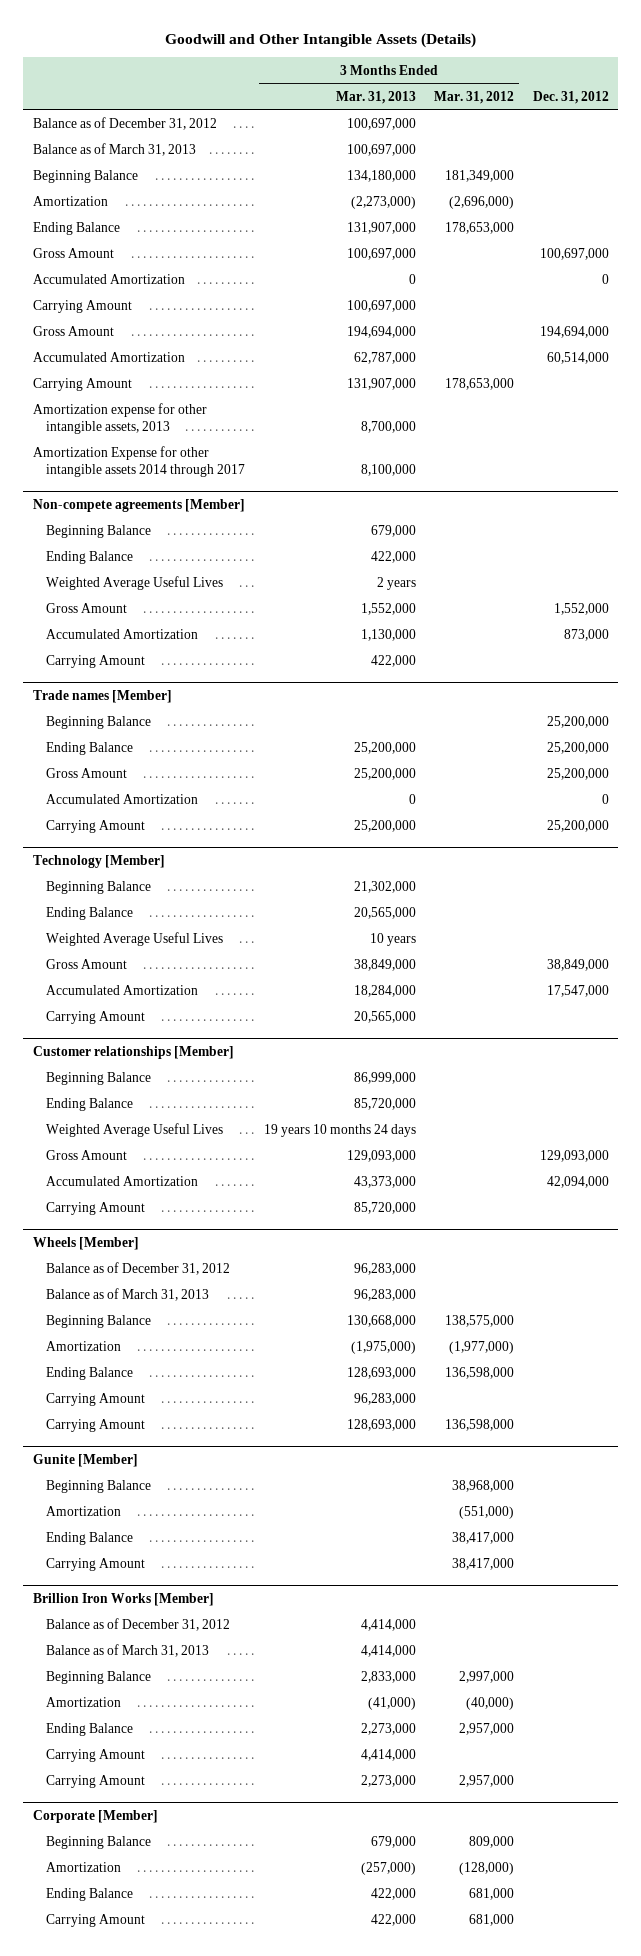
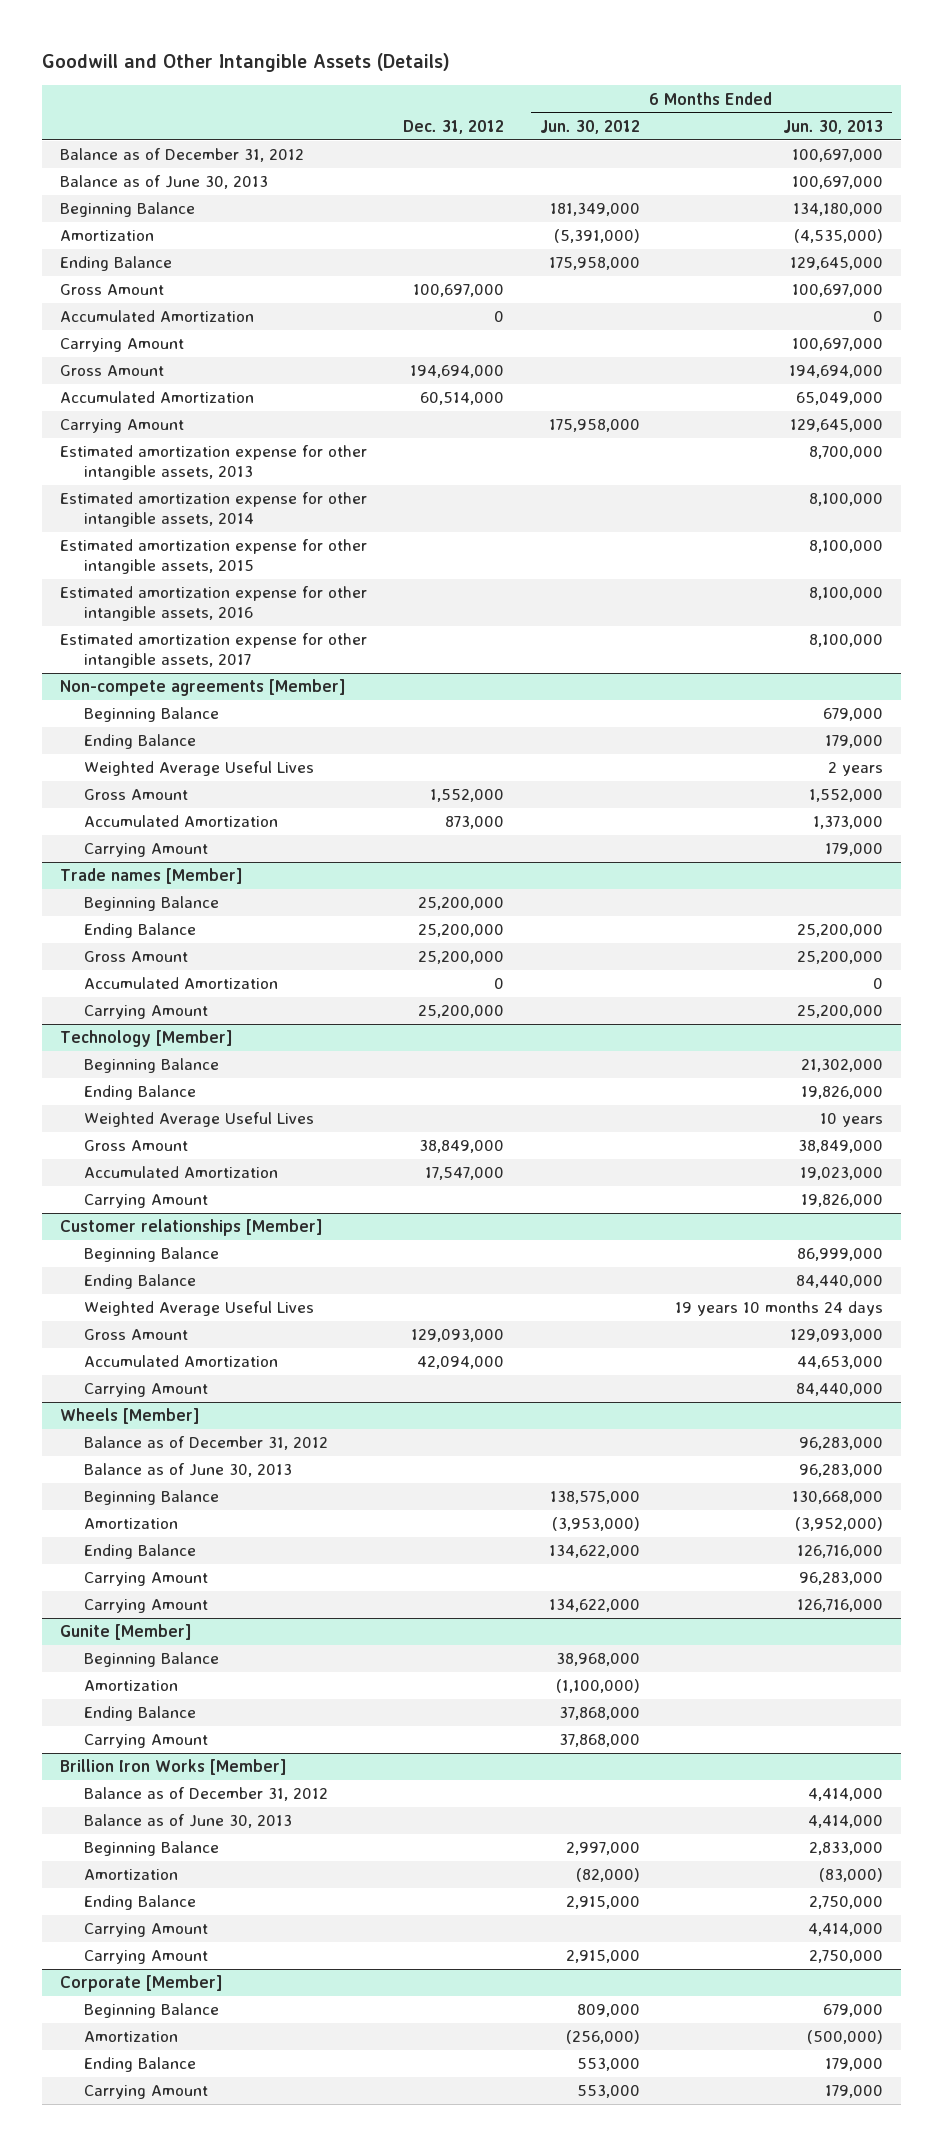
- | 3 Months Ended Mar. 31, 2013 | 3 Months Ended Mar. 31, 2012 | Dec. 31, 2012
+ | Dec. 31, 2012 | 6 Months Ended Jun. 30, 2012 | 6 Months Ended Jun. 30, 2013
- Balance as of March 31, 2013 | 100,697,000 | |
+ Balance as of June 30, 2013 | | | 100,697,000
- Amortization expense for other intangible assets, 2013 | 8,700,000 | |
- Amortization Expense for other intangible assets 2014 through 2017 | 8,100,000 | |
+ Estimated amortization expense for other intangible assets, 2013 | | | 8,700,000
+ Estimated amortization expense for other intangible assets, 2014 | | | 8,100,000
+ Estimated amortization expense for other intangible assets, 2015 | | | 8,100,000
+ Estimated amortization expense for other intangible assets, 2016 | | | 8,100,000
+ Estimated amortization expense for other intangible assets, 2017 | | | 8,100,000
@ Wheels [Member]
- Balance as of March 31, 2013 | 96,283,000 | |
+ Balance as of June 30, 2013 | | | 96,283,000
@ Brillion Iron Works [Member]
- Balance as of March 31, 2013 | 4,414,000 | |
+ Balance as of June 30, 2013 | | | 4,414,000

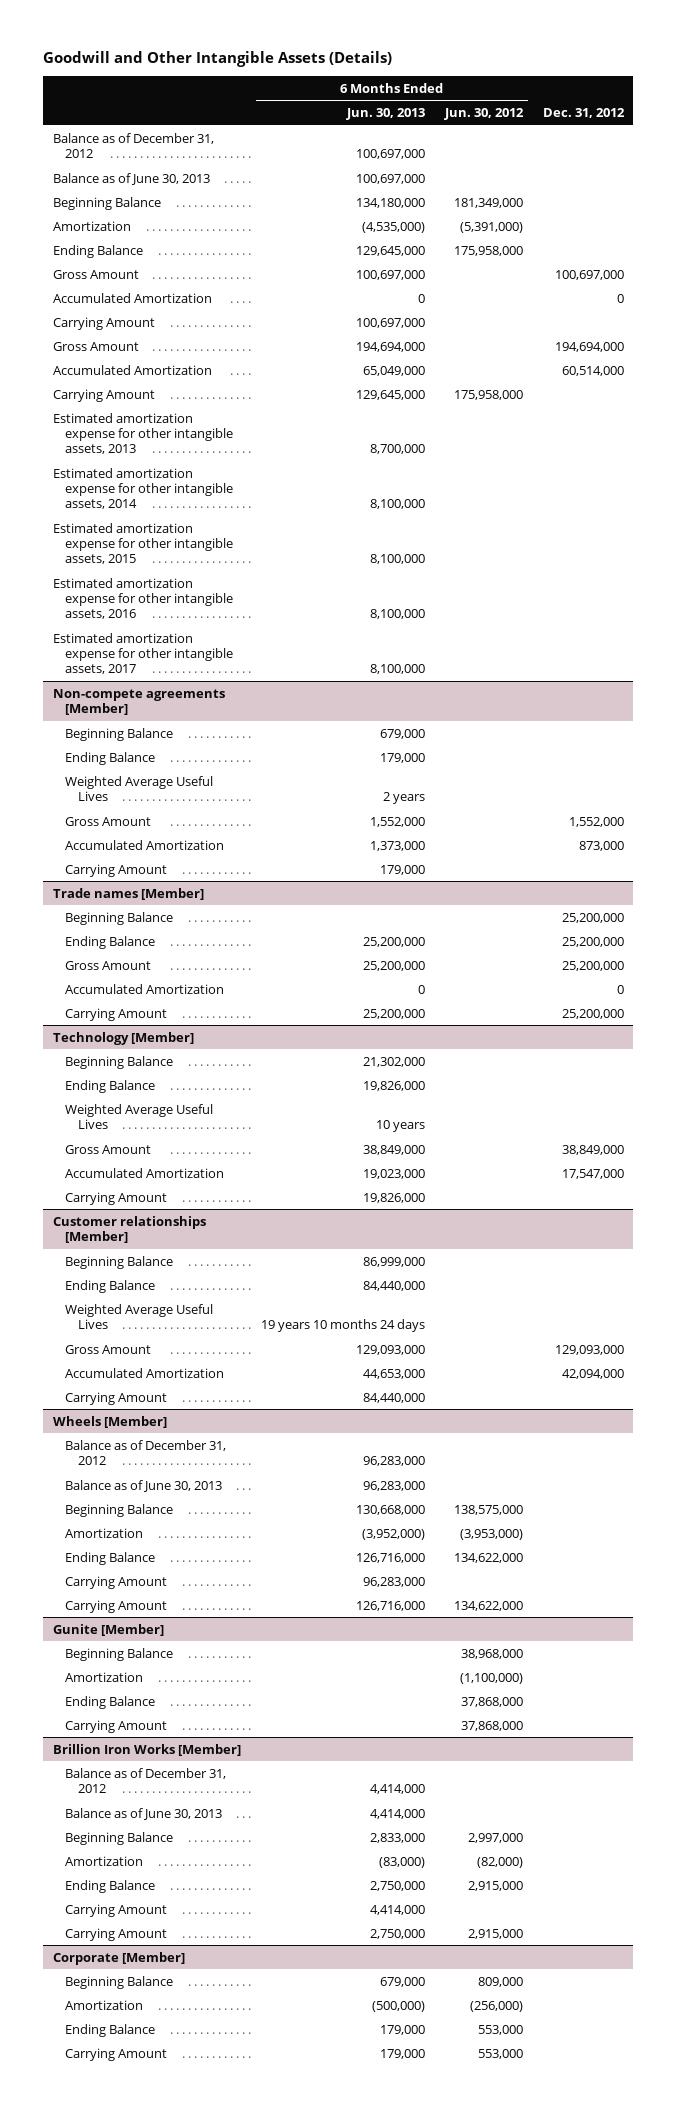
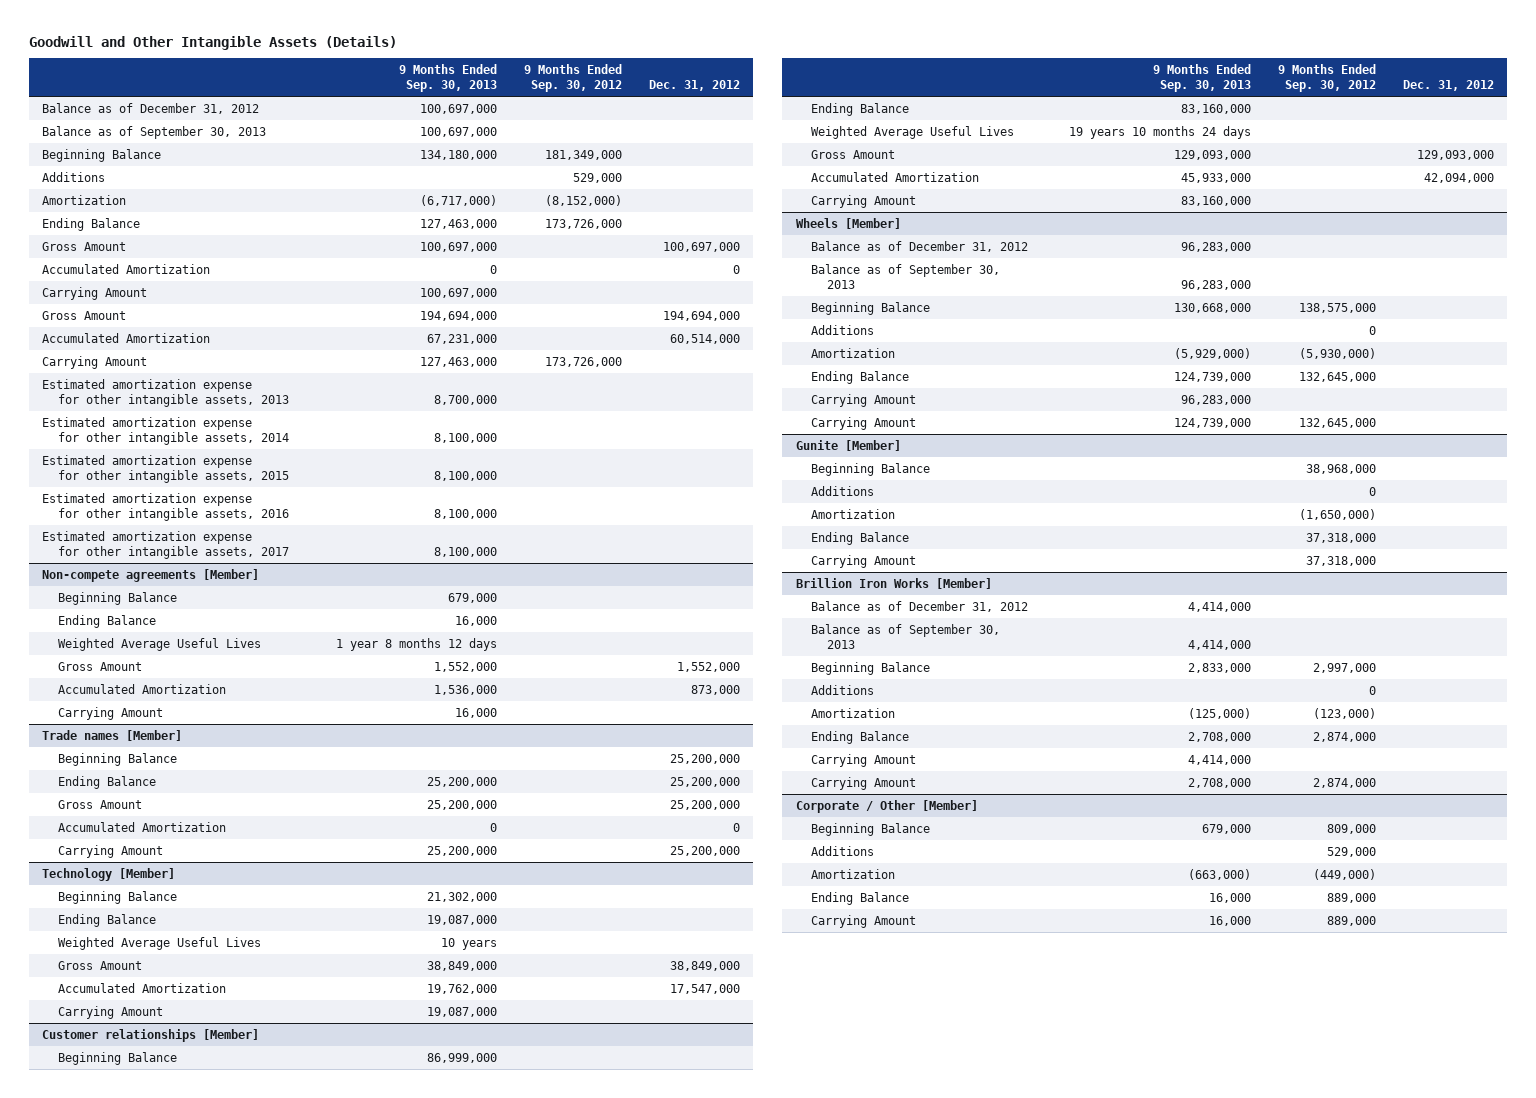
- | 6 Months Ended Jun. 30, 2013 | 6 Months Ended Jun. 30, 2012 | Dec. 31, 2012
+ | 9 Months Ended Sep. 30, 2013 | 9 Months Ended Sep. 30, 2012 | Dec. 31, 2012
- Balance as of June 30, 2013 | 100,697,000 | |
+ Balance as of September 30, 2013 | 100,697,000 | |
+ Additions | | 529,000 |
@ Wheels [Member]
- Balance as of June 30, 2013 | 96,283,000 | |
+ Balance as of September 30, 2013 | 96,283,000 | |
+ Additions | | 0 |
@ Gunite [Member]
+ Additions | | 0 |
@ Brillion Iron Works [Member]
- Balance as of June 30, 2013 | 4,414,000 | |
+ Balance as of September 30, 2013 | 4,414,000 | |
+ Additions | | 0 |
- Corporate [Member]
+ Corporate / Other [Member]
+ Additions | | 529,000 |

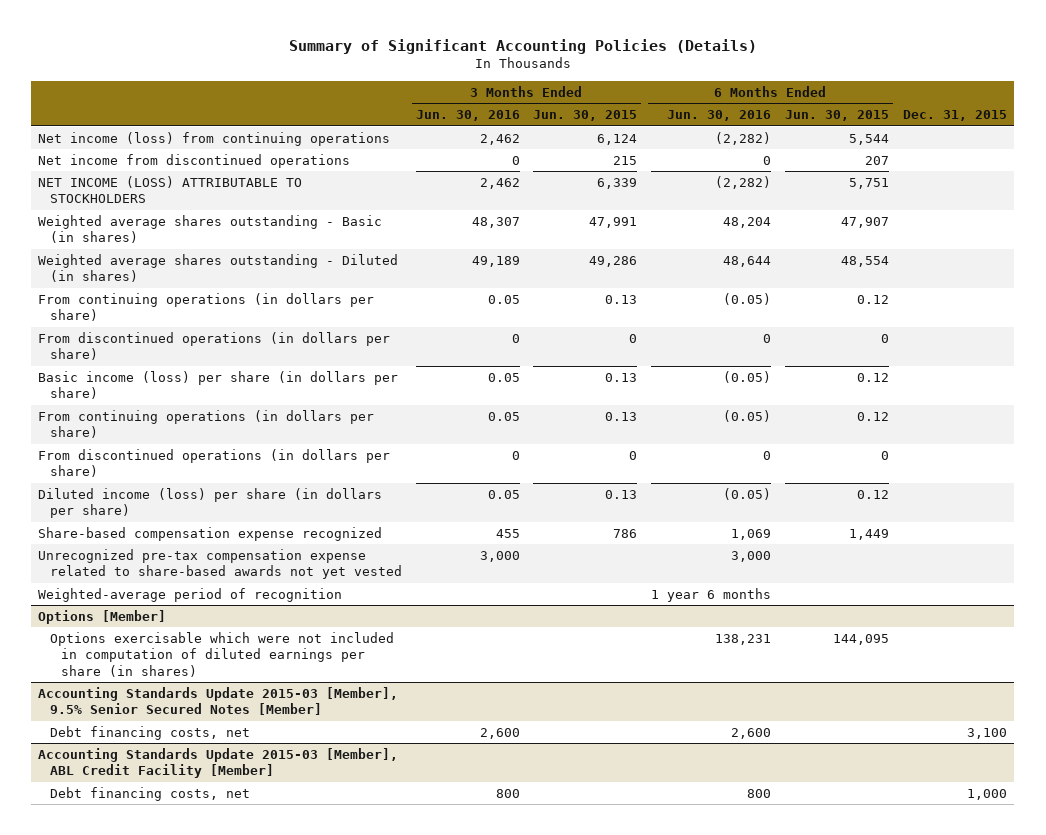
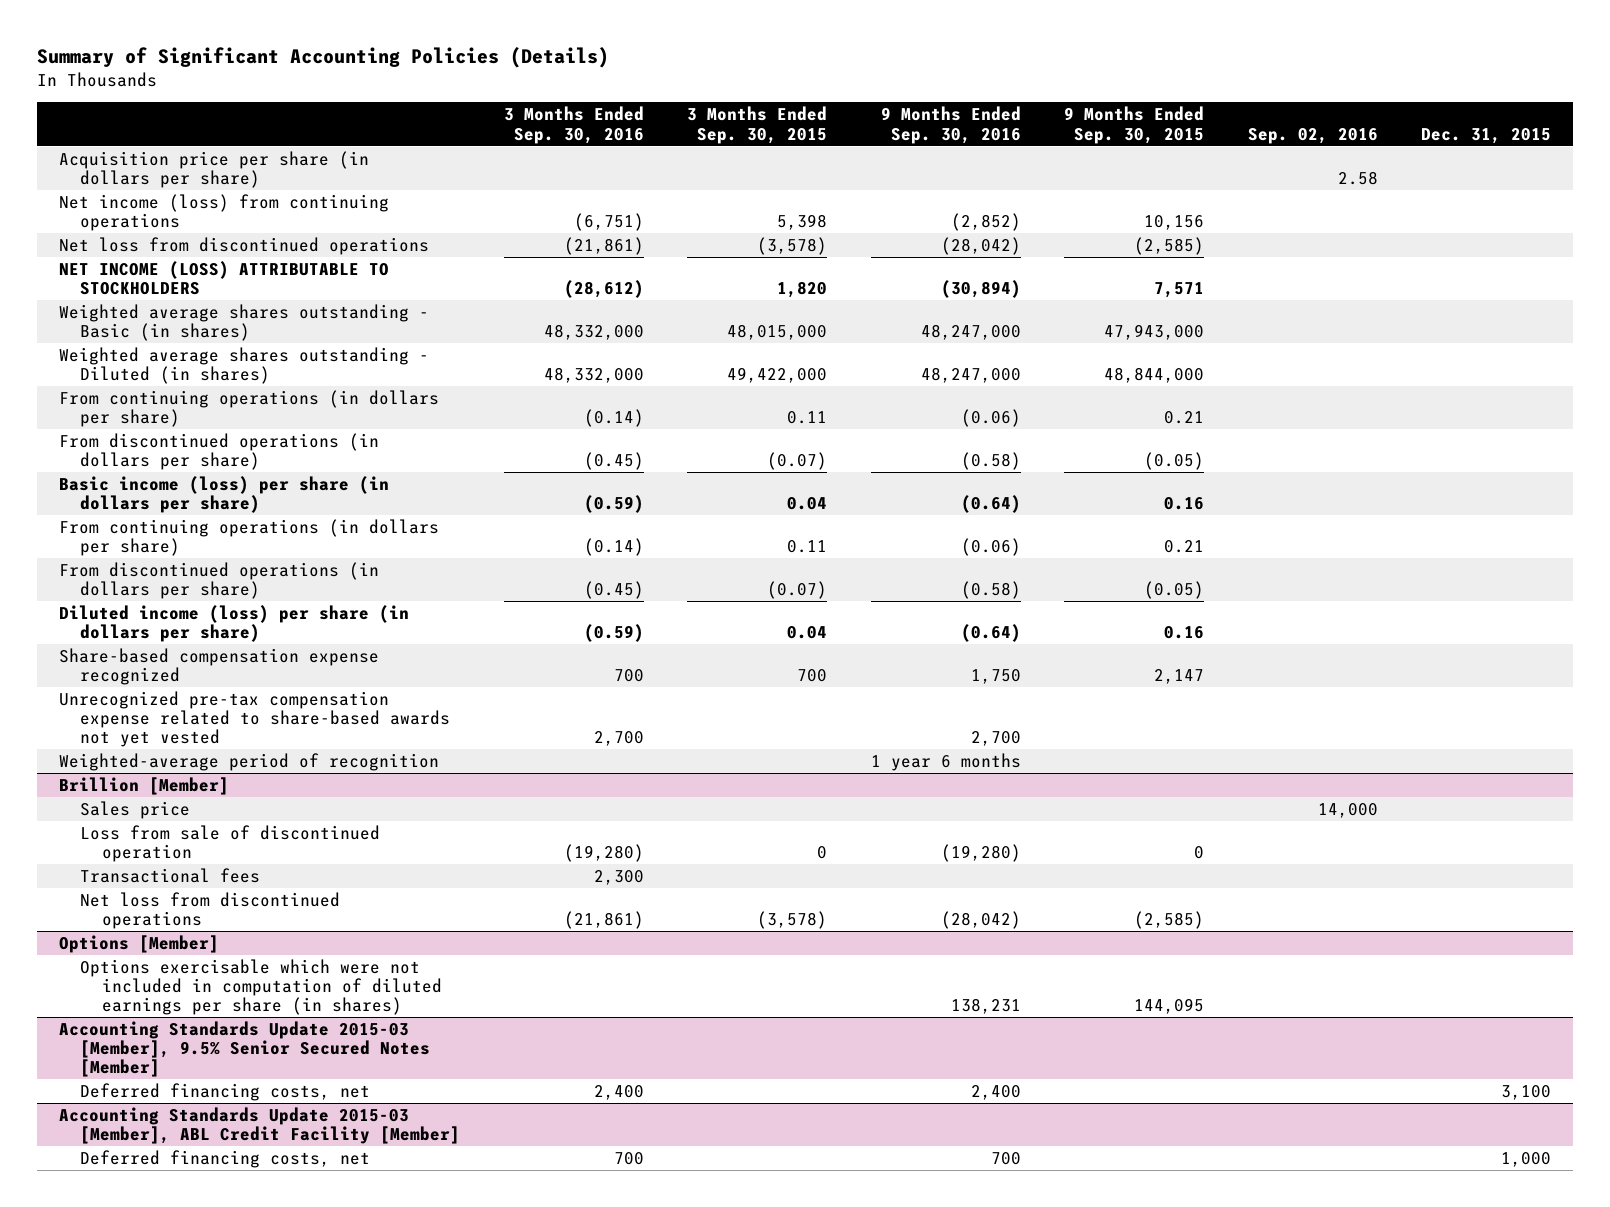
- | 3 Months Ended Jun. 30, 2016 | 3 Months Ended Jun. 30, 2015 | 6 Months Ended Jun. 30, 2016 | 6 Months Ended Jun. 30, 2015 | Dec. 31, 2015
+ | 3 Months Ended Sep. 30, 2016 | 3 Months Ended Sep. 30, 2015 | 9 Months Ended Sep. 30, 2016 | 9 Months Ended Sep. 30, 2015 | Sep. 02, 2016 | Dec. 31, 2015
+ Acquisition price per share (in dollars per share) | | | | | 2.58 |
- Net income from discontinued operations | 0 | 215 | 0 | 207 |
+ Net loss from discontinued operations | (21,861) | (3,578) | (28,042) | (2,585) | |
+ Brillion [Member]
+ Sales price | | | | | 14,000 |
+ Loss from sale of discontinued operation | (19,280) | 0 | (19,280) | 0 | |
+ Transactional fees | 2,300 | | | | |
+ Net loss from discontinued operations | (21,861) | (3,578) | (28,042) | (2,585) | |
@ Accounting Standards Update 2015-03 [Member], 9.5% Senior Secured Notes [Member]
- Debt financing costs, net | 2,600 | | 2,600 | | 3,100
+ Deferred financing costs, net | 2,400 | | 2,400 | | | 3,100
@ Accounting Standards Update 2015-03 [Member], ABL Credit Facility [Member]
- Debt financing costs, net | 800 | | 800 | | 1,000
+ Deferred financing costs, net | 700 | | 700 | | | 1,000

